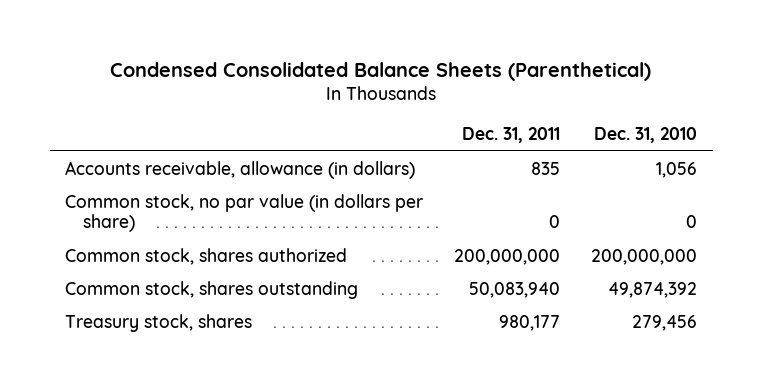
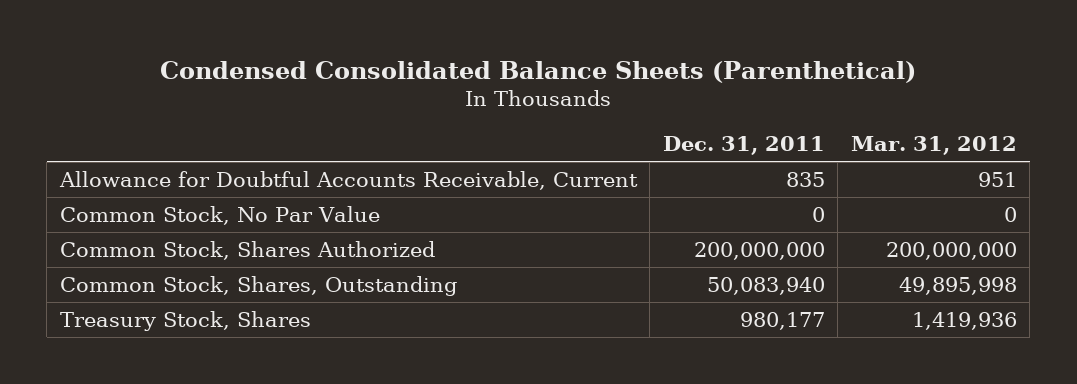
- | Dec. 31, 2011 | Dec. 31, 2010
+ | Dec. 31, 2011 | Mar. 31, 2012
- Accounts receivable, allowance (in dollars) | 835 | 1,056
- Common stock, no par value (in dollars per share) | 0 | 0
- Common stock, shares authorized | 200,000,000 | 200,000,000
- Common stock, shares outstanding | 50,083,940 | 49,874,392
- Treasury stock, shares | 980,177 | 279,456
+ Allowance for Doubtful Accounts Receivable, Current | 835 | 951
+ Common Stock, No Par Value | 0 | 0
+ Common Stock, Shares Authorized | 200,000,000 | 200,000,000
+ Common Stock, Shares, Outstanding | 50,083,940 | 49,895,998
+ Treasury Stock, Shares | 980,177 | 1,419,936

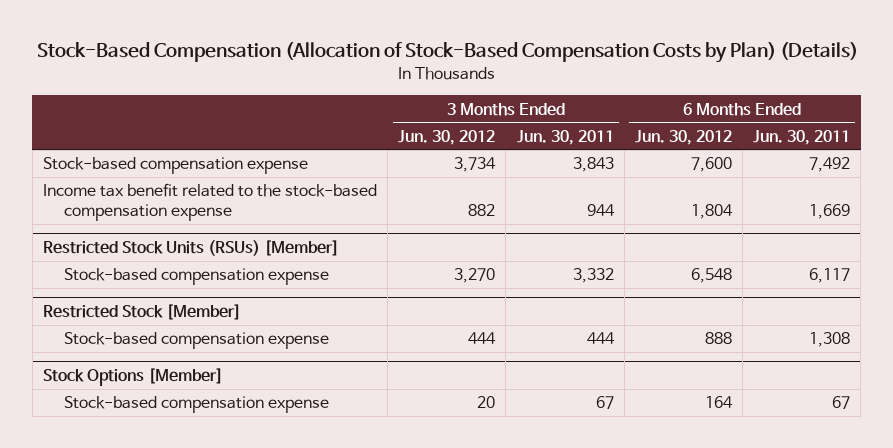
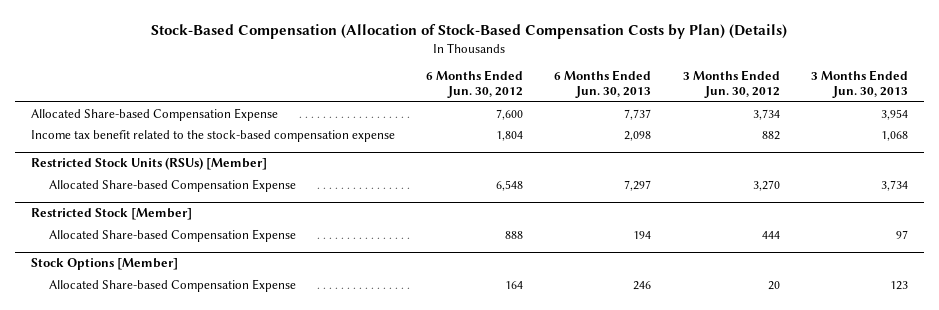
- | 3 Months Ended Jun. 30, 2012 | 3 Months Ended Jun. 30, 2011 | 6 Months Ended Jun. 30, 2012 | 6 Months Ended Jun. 30, 2011
+ | 6 Months Ended Jun. 30, 2012 | 6 Months Ended Jun. 30, 2013 | 3 Months Ended Jun. 30, 2012 | 3 Months Ended Jun. 30, 2013
- Stock-based compensation expense | 3,734 | 3,843 | 7,600 | 7,492
+ Allocated Share-based Compensation Expense | 7,600 | 7,737 | 3,734 | 3,954
@ Restricted Stock Units (RSUs) [Member]
- Stock-based compensation expense | 3,270 | 3,332 | 6,548 | 6,117
+ Allocated Share-based Compensation Expense | 6,548 | 7,297 | 3,270 | 3,734
@ Restricted Stock [Member]
- Stock-based compensation expense | 444 | 444 | 888 | 1,308
+ Allocated Share-based Compensation Expense | 888 | 194 | 444 | 97
@ Stock Options [Member]
- Stock-based compensation expense | 20 | 67 | 164 | 67
+ Allocated Share-based Compensation Expense | 164 | 246 | 20 | 123

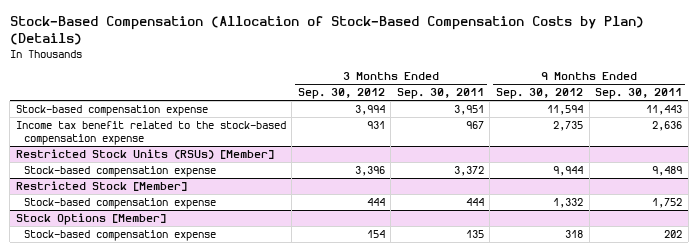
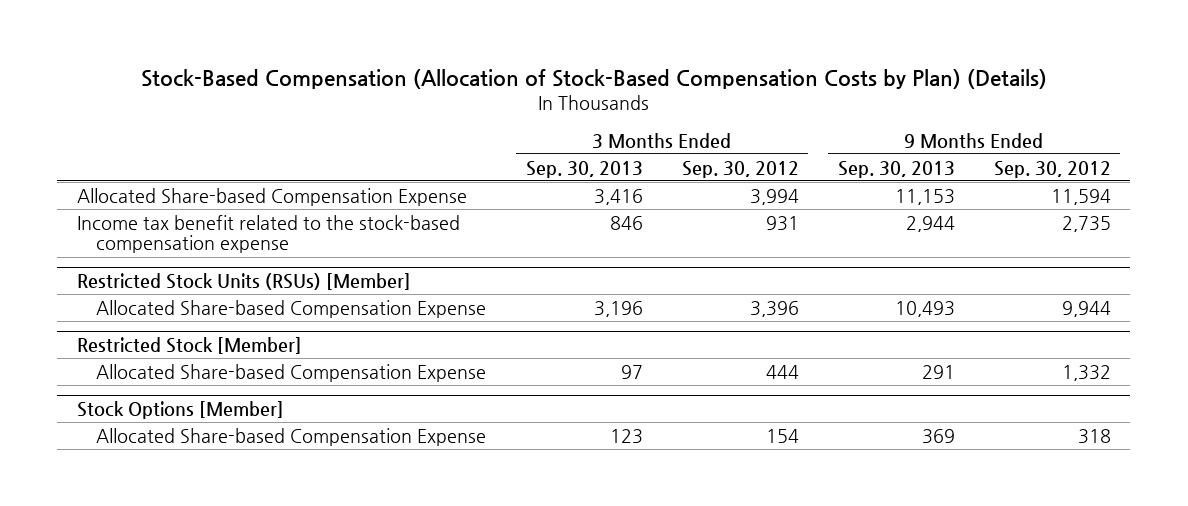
- | 3 Months Ended Sep. 30, 2012 | 3 Months Ended Sep. 30, 2011 | 9 Months Ended Sep. 30, 2012 | 9 Months Ended Sep. 30, 2011
+ | 3 Months Ended Sep. 30, 2013 | 3 Months Ended Sep. 30, 2012 | 9 Months Ended Sep. 30, 2013 | 9 Months Ended Sep. 30, 2012
- Stock-based compensation expense | 3,994 | 3,951 | 11,594 | 11,443
+ Allocated Share-based Compensation Expense | 3,416 | 3,994 | 11,153 | 11,594
@ Restricted Stock Units (RSUs) [Member]
- Stock-based compensation expense | 3,396 | 3,372 | 9,944 | 9,489
+ Allocated Share-based Compensation Expense | 3,196 | 3,396 | 10,493 | 9,944
@ Restricted Stock [Member]
- Stock-based compensation expense | 444 | 444 | 1,332 | 1,752
+ Allocated Share-based Compensation Expense | 97 | 444 | 291 | 1,332
@ Stock Options [Member]
- Stock-based compensation expense | 154 | 135 | 318 | 202
+ Allocated Share-based Compensation Expense | 123 | 154 | 369 | 318

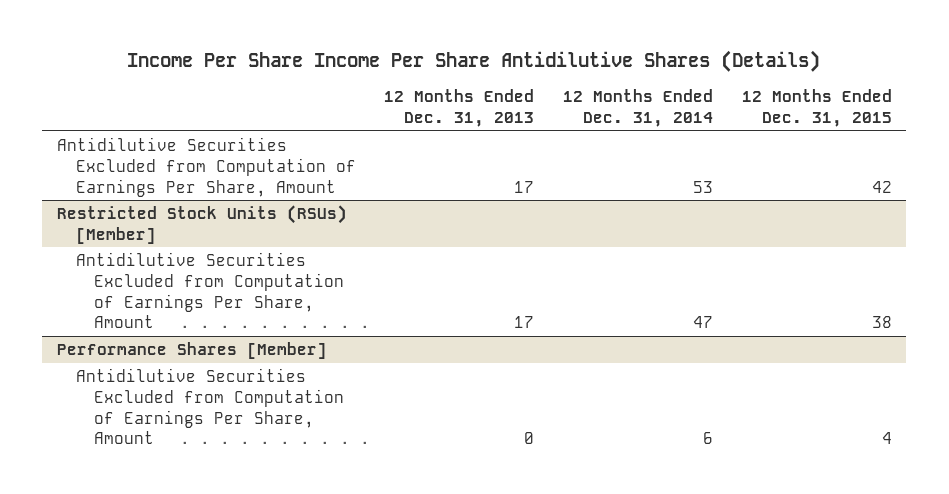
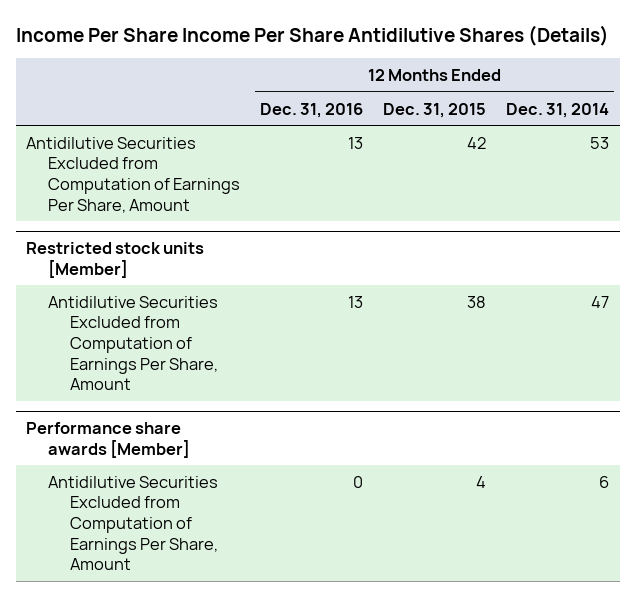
- | 12 Months Ended Dec. 31, 2013 | 12 Months Ended Dec. 31, 2014 | 12 Months Ended Dec. 31, 2015
+ | 12 Months Ended Dec. 31, 2016 | 12 Months Ended Dec. 31, 2015 | 12 Months Ended Dec. 31, 2014
- Restricted Stock Units (RSUs) [Member]
+ Restricted stock units [Member]
- Performance Shares [Member]
+ Performance share awards [Member]

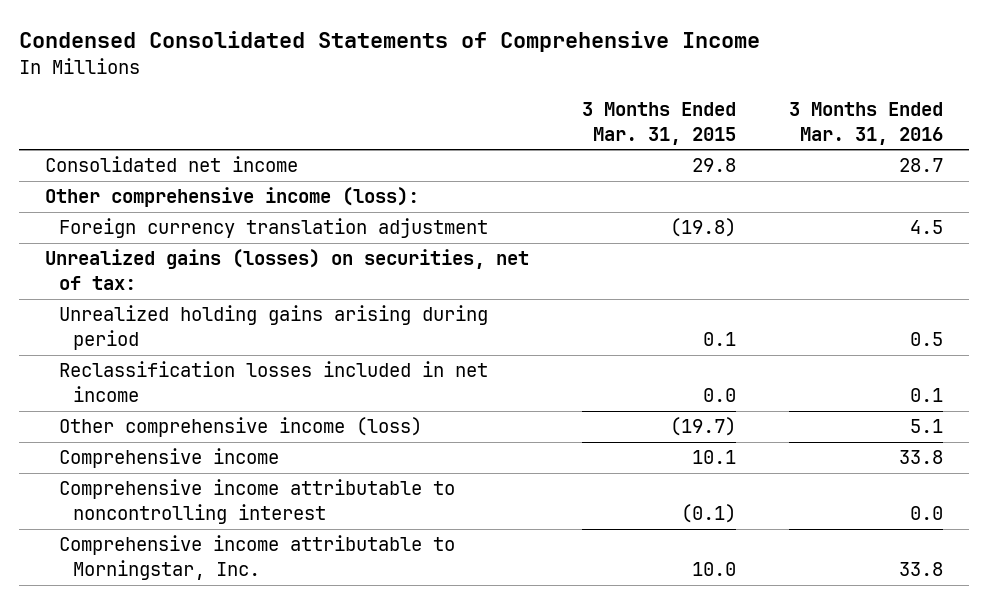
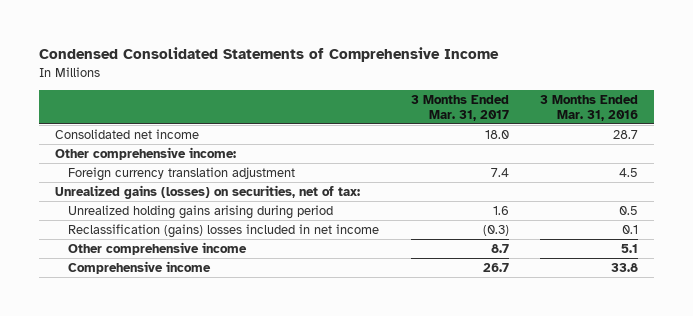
- | 3 Months Ended Mar. 31, 2015 | 3 Months Ended Mar. 31, 2016
+ | 3 Months Ended Mar. 31, 2017 | 3 Months Ended Mar. 31, 2016
- Other comprehensive income (loss):
+ Other comprehensive income:
- Reclassification losses included in net income | 0.0 | 0.1
- Other comprehensive income (loss) | (19.7) | 5.1
+ Reclassification (gains) losses included in net income | (0.3) | 0.1
+ Other comprehensive income | 8.7 | 5.1
- Comprehensive income attributable to noncontrolling interest | (0.1) | 0.0
- Comprehensive income attributable to Morningstar, Inc. | 10.0 | 33.8

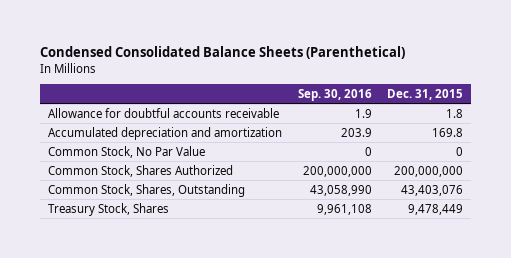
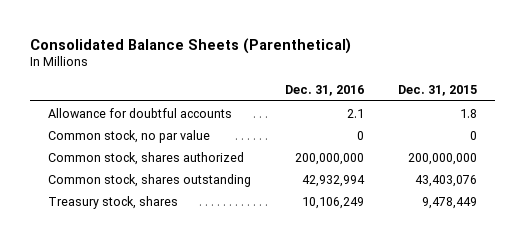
- Condensed Consolidated Balance Sheets (Parenthetical)
+ Consolidated Balance Sheets (Parenthetical)
- | Sep. 30, 2016 | Dec. 31, 2015
+ | Dec. 31, 2016 | Dec. 31, 2015
- Allowance for doubtful accounts receivable | 1.9 | 1.8
- Accumulated depreciation and amortization | 203.9 | 169.8
- Common Stock, No Par Value | 0 | 0
- Common Stock, Shares Authorized | 200,000,000 | 200,000,000
- Common Stock, Shares, Outstanding | 43,058,990 | 43,403,076
- Treasury Stock, Shares | 9,961,108 | 9,478,449
+ Allowance for doubtful accounts | 2.1 | 1.8
+ Common stock, no par value | 0 | 0
+ Common stock, shares authorized | 200,000,000 | 200,000,000
+ Common stock, shares outstanding | 42,932,994 | 43,403,076
+ Treasury stock, shares | 10,106,249 | 9,478,449

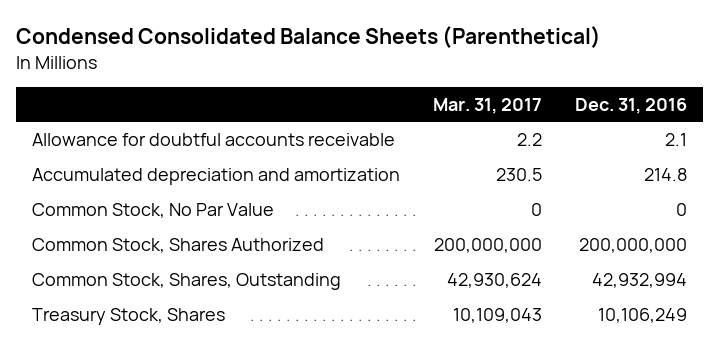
- Consolidated Balance Sheets (Parenthetical)
+ Condensed Consolidated Balance Sheets (Parenthetical)
- | Dec. 31, 2016 | Dec. 31, 2015
+ | Mar. 31, 2017 | Dec. 31, 2016
- Allowance for doubtful accounts | 2.1 | 1.8
- Common stock, no par value | 0 | 0
- Common stock, shares authorized | 200,000,000 | 200,000,000
- Common stock, shares outstanding | 42,932,994 | 43,403,076
- Treasury stock, shares | 10,106,249 | 9,478,449
+ Allowance for doubtful accounts receivable | 2.2 | 2.1
+ Accumulated depreciation and amortization | 230.5 | 214.8
+ Common Stock, No Par Value | 0 | 0
+ Common Stock, Shares Authorized | 200,000,000 | 200,000,000
+ Common Stock, Shares, Outstanding | 42,930,624 | 42,932,994
+ Treasury Stock, Shares | 10,109,043 | 10,106,249

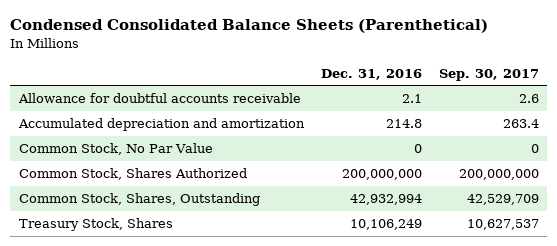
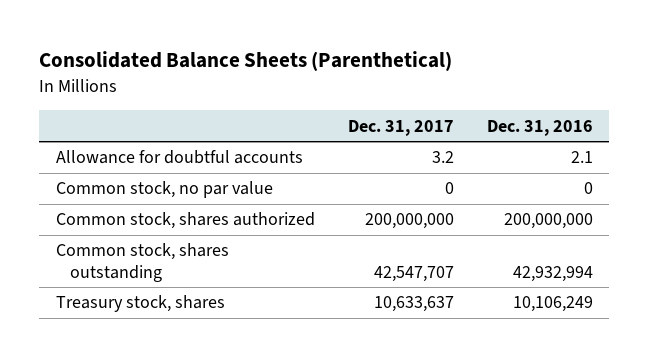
- Condensed Consolidated Balance Sheets (Parenthetical)
+ Consolidated Balance Sheets (Parenthetical)
- | Dec. 31, 2016 | Sep. 30, 2017
+ | Dec. 31, 2017 | Dec. 31, 2016
- Allowance for doubtful accounts receivable | 2.1 | 2.6
- Accumulated depreciation and amortization | 214.8 | 263.4
- Common Stock, No Par Value | 0 | 0
- Common Stock, Shares Authorized | 200,000,000 | 200,000,000
- Common Stock, Shares, Outstanding | 42,932,994 | 42,529,709
- Treasury Stock, Shares | 10,106,249 | 10,627,537
+ Allowance for doubtful accounts | 3.2 | 2.1
+ Common stock, no par value | 0 | 0
+ Common stock, shares authorized | 200,000,000 | 200,000,000
+ Common stock, shares outstanding | 42,547,707 | 42,932,994
+ Treasury stock, shares | 10,633,637 | 10,106,249

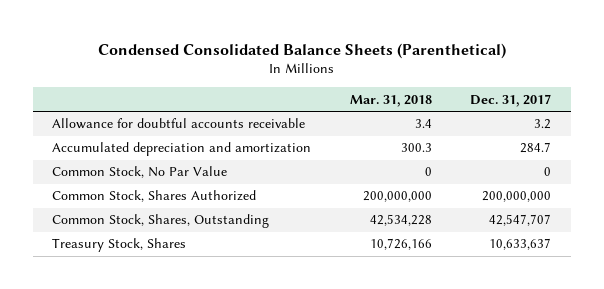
- Consolidated Balance Sheets (Parenthetical)
+ Condensed Consolidated Balance Sheets (Parenthetical)
- | Dec. 31, 2017 | Dec. 31, 2016
+ | Mar. 31, 2018 | Dec. 31, 2017
- Allowance for doubtful accounts | 3.2 | 2.1
- Common stock, no par value | 0 | 0
- Common stock, shares authorized | 200,000,000 | 200,000,000
- Common stock, shares outstanding | 42,547,707 | 42,932,994
- Treasury stock, shares | 10,633,637 | 10,106,249
+ Allowance for doubtful accounts receivable | 3.4 | 3.2
+ Accumulated depreciation and amortization | 300.3 | 284.7
+ Common Stock, No Par Value | 0 | 0
+ Common Stock, Shares Authorized | 200,000,000 | 200,000,000
+ Common Stock, Shares, Outstanding | 42,534,228 | 42,547,707
+ Treasury Stock, Shares | 10,726,166 | 10,633,637

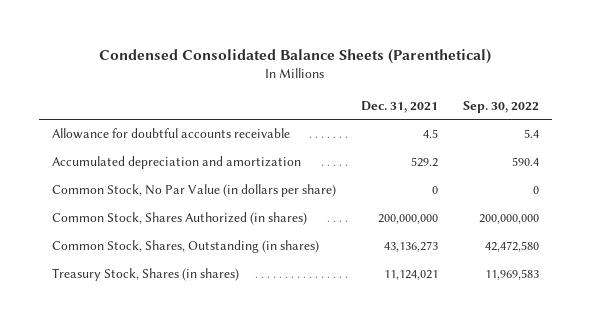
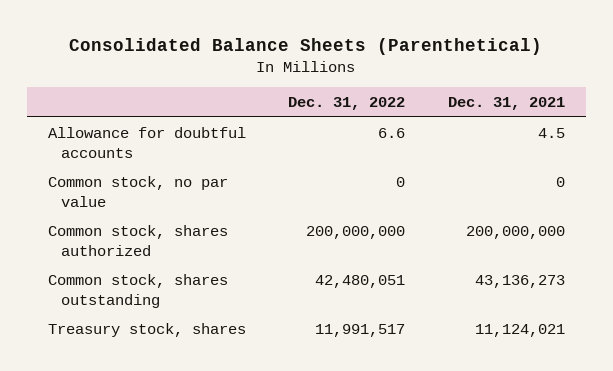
- Condensed Consolidated Balance Sheets (Parenthetical)
+ Consolidated Balance Sheets (Parenthetical)
- | Dec. 31, 2021 | Sep. 30, 2022
+ | Dec. 31, 2022 | Dec. 31, 2021
- Allowance for doubtful accounts receivable | 4.5 | 5.4
- Accumulated depreciation and amortization | 529.2 | 590.4
- Common Stock, No Par Value (in dollars per share) | 0 | 0
- Common Stock, Shares Authorized (in shares) | 200,000,000 | 200,000,000
- Common Stock, Shares, Outstanding (in shares) | 43,136,273 | 42,472,580
- Treasury Stock, Shares (in shares) | 11,124,021 | 11,969,583
+ Allowance for doubtful accounts | 6.6 | 4.5
+ Common stock, no par value | 0 | 0
+ Common stock, shares authorized | 200,000,000 | 200,000,000
+ Common stock, shares outstanding | 42,480,051 | 43,136,273
+ Treasury stock, shares | 11,991,517 | 11,124,021

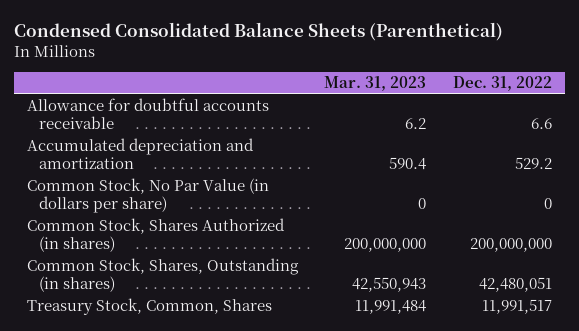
- Consolidated Balance Sheets (Parenthetical)
+ Condensed Consolidated Balance Sheets (Parenthetical)
- | Dec. 31, 2022 | Dec. 31, 2021
+ | Mar. 31, 2023 | Dec. 31, 2022
- Allowance for doubtful accounts | 6.6 | 4.5
- Common stock, no par value | 0 | 0
- Common stock, shares authorized | 200,000,000 | 200,000,000
- Common stock, shares outstanding | 42,480,051 | 43,136,273
- Treasury stock, shares | 11,991,517 | 11,124,021
+ Allowance for doubtful accounts receivable | 6.2 | 6.6
+ Accumulated depreciation and amortization | 590.4 | 529.2
+ Common Stock, No Par Value (in dollars per share) | 0 | 0
+ Common Stock, Shares Authorized (in shares) | 200,000,000 | 200,000,000
+ Common Stock, Shares, Outstanding (in shares) | 42,550,943 | 42,480,051
+ Treasury Stock, Common, Shares | 11,991,484 | 11,991,517

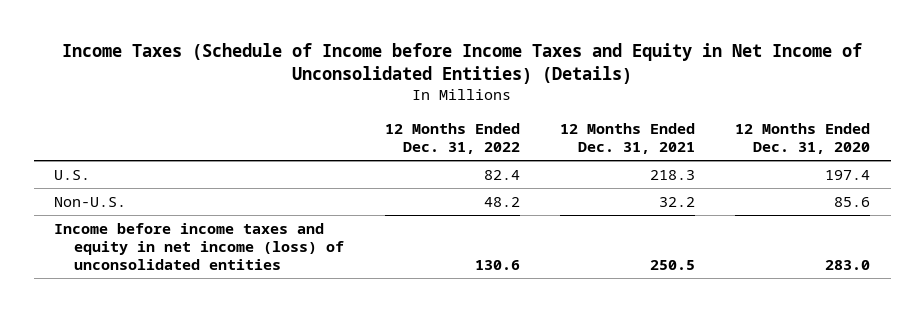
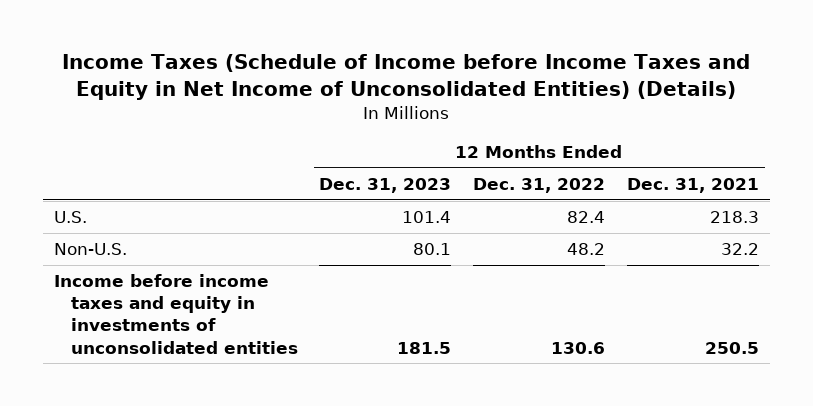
- | 12 Months Ended Dec. 31, 2022 | 12 Months Ended Dec. 31, 2021 | 12 Months Ended Dec. 31, 2020
+ | 12 Months Ended Dec. 31, 2023 | 12 Months Ended Dec. 31, 2022 | 12 Months Ended Dec. 31, 2021
- Income before income taxes and equity in net income (loss) of unconsolidated entities | 130.6 | 250.5 | 283.0
+ Income before income taxes and equity in investments of unconsolidated entities | 181.5 | 130.6 | 250.5

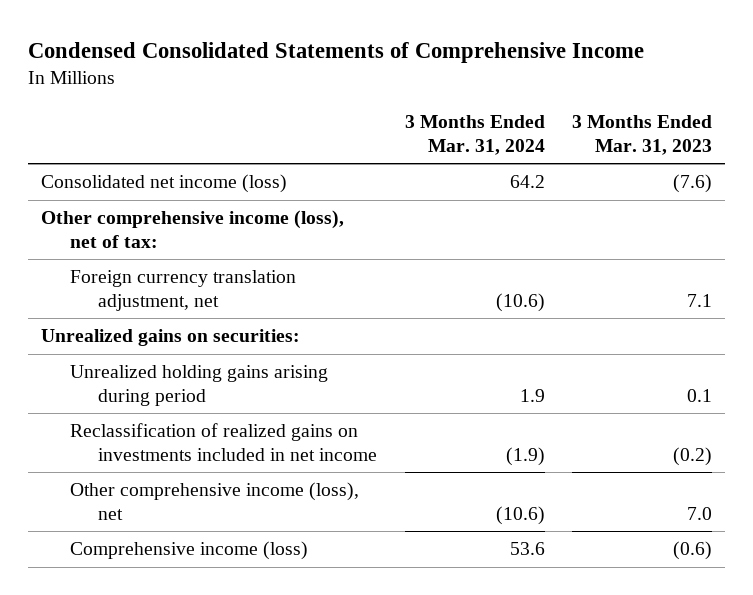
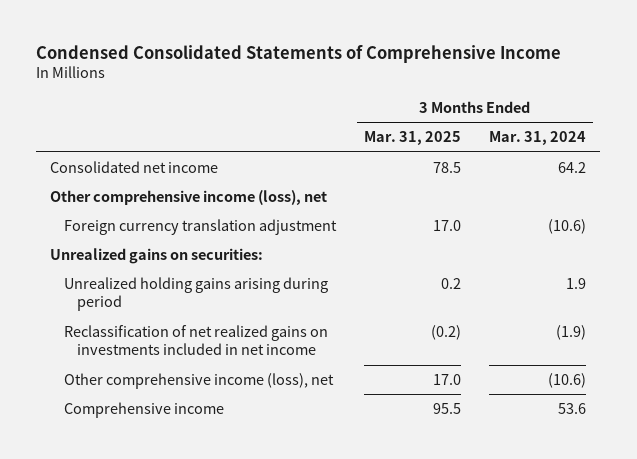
- | 3 Months Ended Mar. 31, 2024 | 3 Months Ended Mar. 31, 2023
+ | 3 Months Ended Mar. 31, 2025 | 3 Months Ended Mar. 31, 2024
- Consolidated net income (loss) | 64.2 | (7.6)
- Other comprehensive income (loss), net of tax:
- Foreign currency translation adjustment, net | (10.6) | 7.1
+ Consolidated net income | 78.5 | 64.2
+ Other comprehensive income (loss), net
+ Foreign currency translation adjustment | 17.0 | (10.6)
- Reclassification of realized gains on investments included in net income | (1.9) | (0.2)
+ Reclassification of net realized gains on investments included in net income | (0.2) | (1.9)
- Comprehensive income (loss) | 53.6 | (0.6)
+ Comprehensive income | 95.5 | 53.6

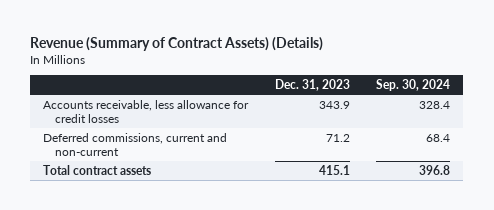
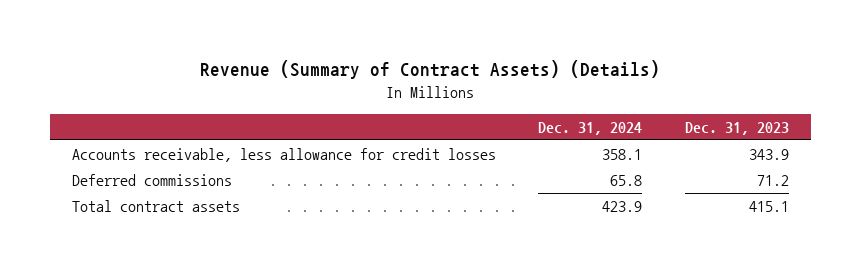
- | Dec. 31, 2023 | Sep. 30, 2024
+ | Dec. 31, 2024 | Dec. 31, 2023
- Deferred commissions, current and non-current | 71.2 | 68.4
+ Deferred commissions | 65.8 | 71.2

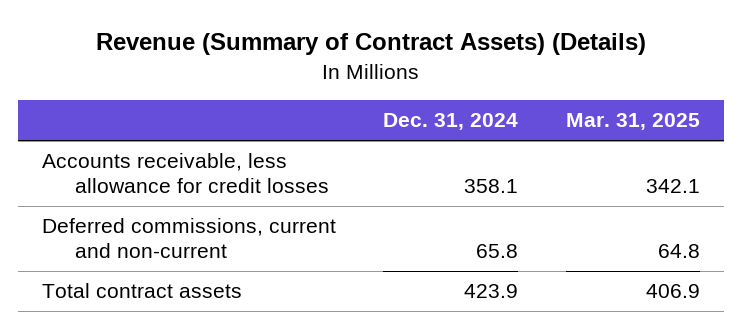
- | Dec. 31, 2024 | Dec. 31, 2023
+ | Dec. 31, 2024 | Mar. 31, 2025
- Deferred commissions | 65.8 | 71.2
+ Deferred commissions, current and non-current | 65.8 | 64.8

